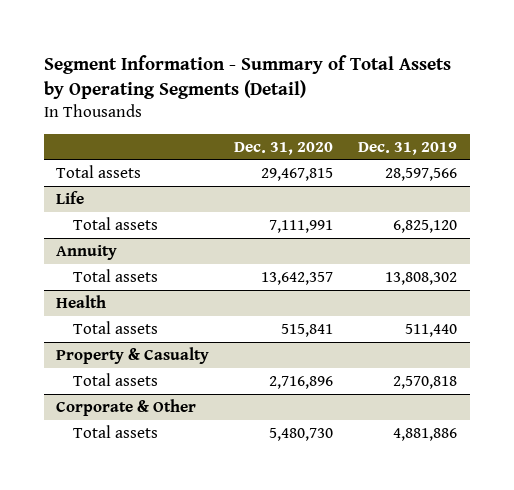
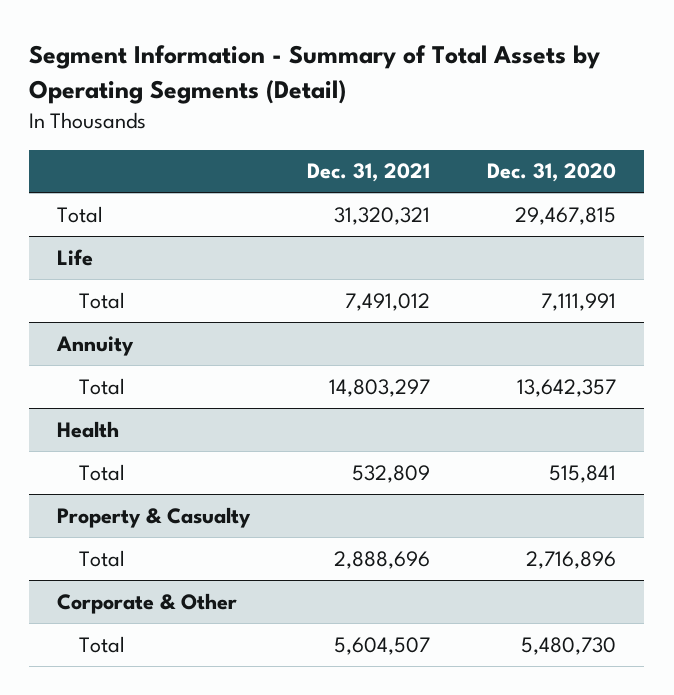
- | Dec. 31, 2020 | Dec. 31, 2019
+ | Dec. 31, 2021 | Dec. 31, 2020
- Total assets | 29,467,815 | 28,597,566
+ Total | 31,320,321 | 29,467,815
@ Life
- Total assets | 7,111,991 | 6,825,120
+ Total | 7,491,012 | 7,111,991
@ Annuity
- Total assets | 13,642,357 | 13,808,302
+ Total | 14,803,297 | 13,642,357
@ Health
- Total assets | 515,841 | 511,440
+ Total | 532,809 | 515,841
@ Property & Casualty
- Total assets | 2,716,896 | 2,570,818
+ Total | 2,888,696 | 2,716,896
@ Corporate & Other
- Total assets | 5,480,730 | 4,881,886
+ Total | 5,604,507 | 5,480,730

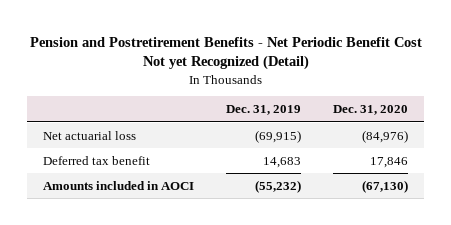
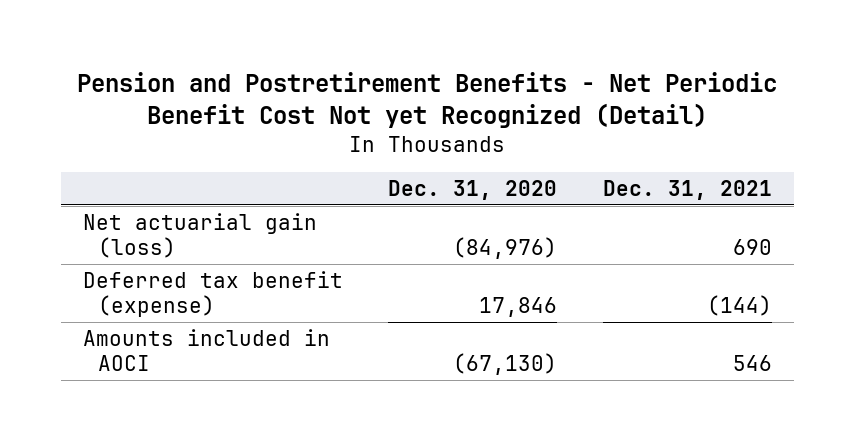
- | Dec. 31, 2019 | Dec. 31, 2020
+ | Dec. 31, 2020 | Dec. 31, 2021
- Net actuarial loss | (69,915) | (84,976)
- Deferred tax benefit | 14,683 | 17,846
+ Net actuarial gain (loss) | (84,976) | 690
+ Deferred tax benefit (expense) | 17,846 | (144)

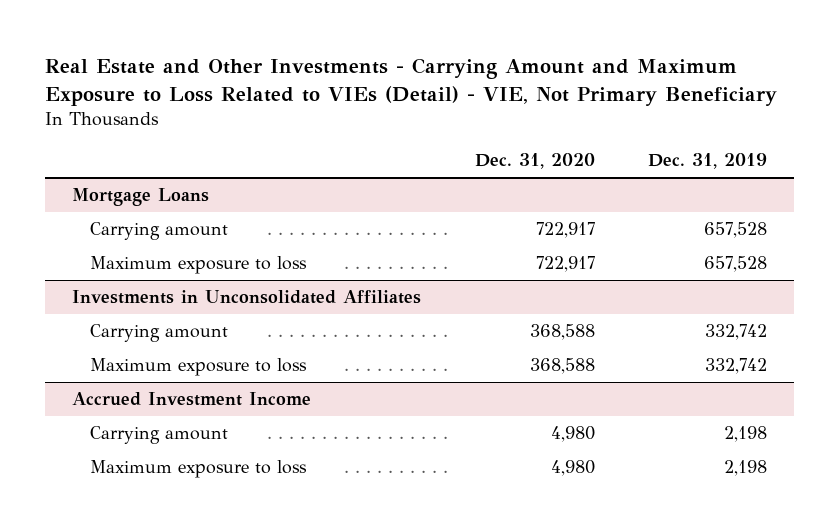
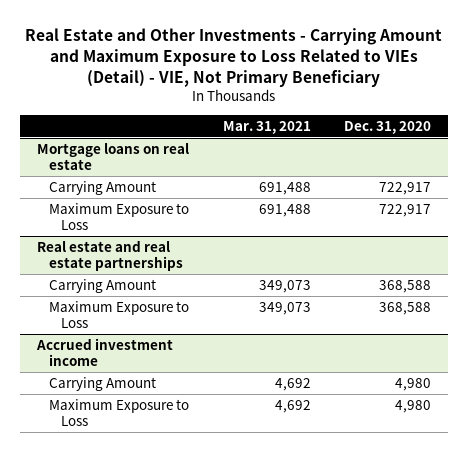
- | Dec. 31, 2020 | Dec. 31, 2019
+ | Mar. 31, 2021 | Dec. 31, 2020
- Mortgage Loans
- Carrying amount | 722,917 | 657,528
- Maximum exposure to loss | 722,917 | 657,528
- Investments in Unconsolidated Affiliates
- Carrying amount | 368,588 | 332,742
- Maximum exposure to loss | 368,588 | 332,742
- Accrued Investment Income
- Carrying amount | 4,980 | 2,198
- Maximum exposure to loss | 4,980 | 2,198
+ Mortgage loans on real estate
+ Carrying Amount | 691,488 | 722,917
+ Maximum Exposure to Loss | 691,488 | 722,917
+ Real estate and real estate partnerships
+ Carrying Amount | 349,073 | 368,588
+ Maximum Exposure to Loss | 349,073 | 368,588
+ Accrued investment income
+ Carrying Amount | 4,692 | 4,980
+ Maximum Exposure to Loss | 4,692 | 4,980

